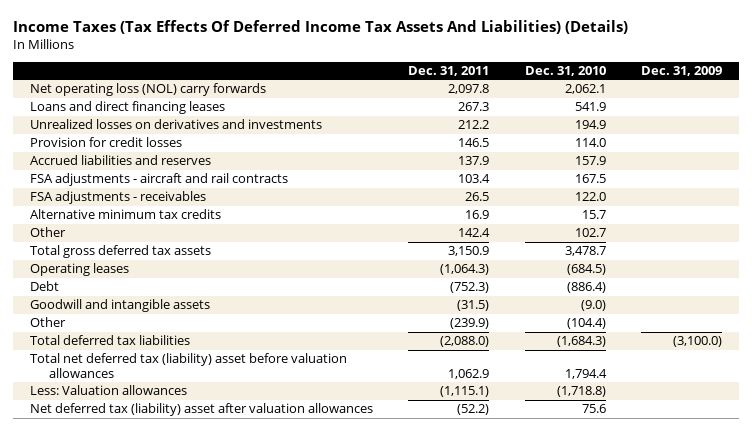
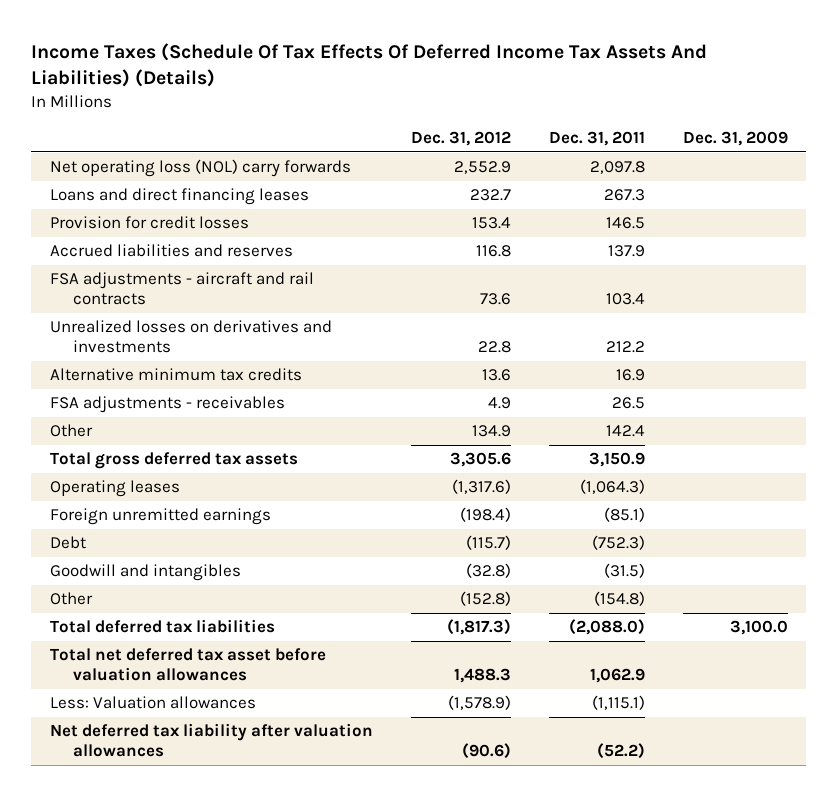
- Income Taxes (Tax Effects Of Deferred Income Tax Assets And Liabilities) (Details)
+ Income Taxes (Schedule Of Tax Effects Of Deferred Income Tax Assets And Liabilities) (Details)
- | Dec. 31, 2011 | Dec. 31, 2010 | Dec. 31, 2009
+ | Dec. 31, 2012 | Dec. 31, 2011 | Dec. 31, 2009
moved down: Unrealized losses on derivatives and investments | 22.8 | 212.2 |
moved down: FSA adjustments - receivables | 4.9 | 26.5 |
+ Foreign unremitted earnings | (198.4) | (85.1) |
- Goodwill and intangible assets | (31.5) | (9.0) |
- Other | (239.9) | (104.4) |
- Total deferred tax liabilities | (2,088.0) | (1,684.3) | (3,100.0)
- Total net deferred tax (liability) asset before valuation allowances | 1,062.9 | 1,794.4 |
+ Goodwill and intangibles | (32.8) | (31.5) |
+ Other | (152.8) | (154.8) |
+ Total deferred tax liabilities | (1,817.3) | (2,088.0) | 3,100.0
+ Total net deferred tax asset before valuation allowances | 1,488.3 | 1,062.9 |
- Net deferred tax (liability) asset after valuation allowances | (52.2) | 75.6 |
+ Net deferred tax liability after valuation allowances | (90.6) | (52.2) |

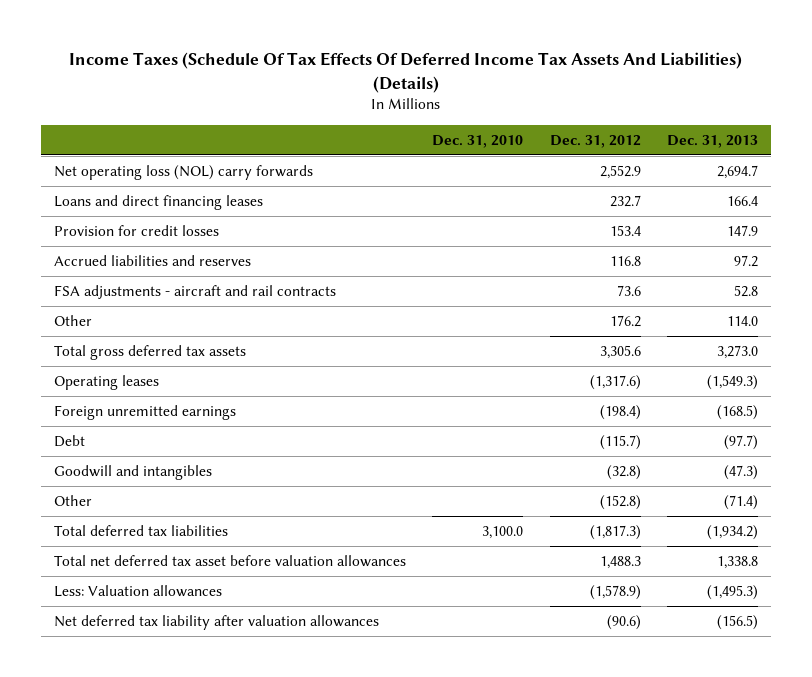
- | Dec. 31, 2012 | Dec. 31, 2011 | Dec. 31, 2009
+ | Dec. 31, 2010 | Dec. 31, 2012 | Dec. 31, 2013
- Unrealized losses on derivatives and investments | 22.8 | 212.2 |
- Alternative minimum tax credits | 13.6 | 16.9 |
- FSA adjustments - receivables | 4.9 | 26.5 |
- Other | 134.9 | 142.4 |
+ Other | | 176.2 | 114.0

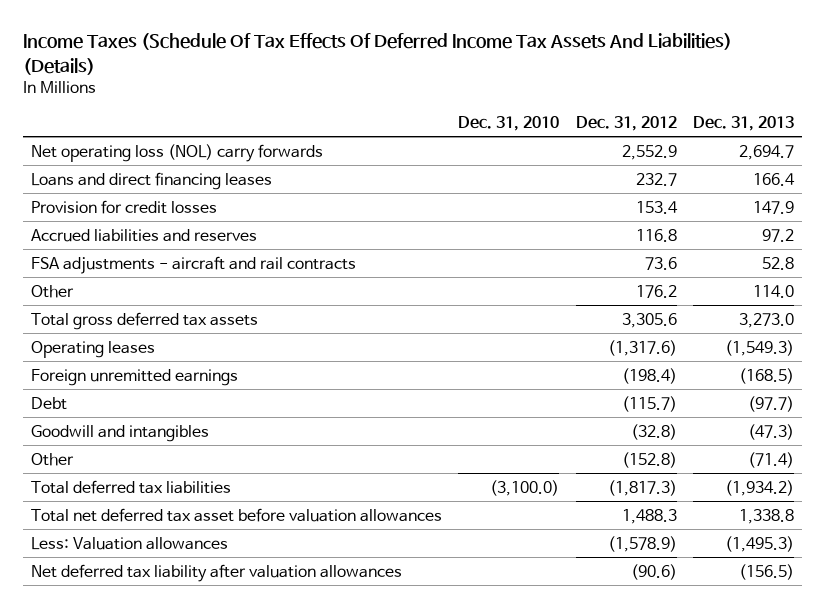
- Total deferred tax liabilities | 3,100.0 | (1,817.3) | (1,934.2)
+ Total deferred tax liabilities | (3,100.0) | (1,817.3) | (1,934.2)

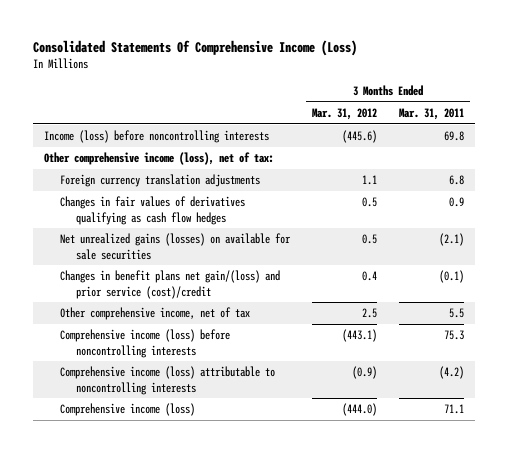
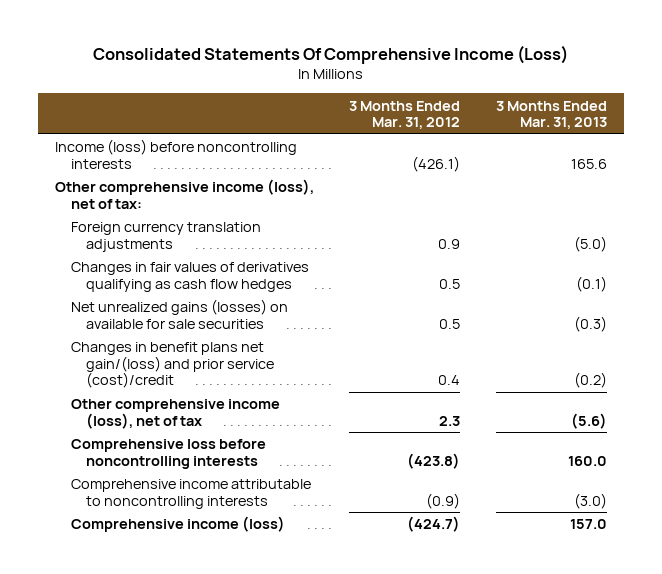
- | 3 Months Ended Mar. 31, 2012 | 3 Months Ended Mar. 31, 2011
+ | 3 Months Ended Mar. 31, 2012 | 3 Months Ended Mar. 31, 2013
- Income (loss) before noncontrolling interests | (445.6) | 69.8
+ Income (loss) before noncontrolling interests | (426.1) | 165.6
- Foreign currency translation adjustments | 1.1 | 6.8
+ Foreign currency translation adjustments | 0.9 | (5.0)
- Other comprehensive income, net of tax | 2.5 | 5.5
- Comprehensive income (loss) before noncontrolling interests | (443.1) | 75.3
- Comprehensive income (loss) attributable to noncontrolling interests | (0.9) | (4.2)
- Comprehensive income (loss) | (444.0) | 71.1
+ Other comprehensive income (loss), net of tax | 2.3 | (5.6)
+ Comprehensive loss before noncontrolling interests | (423.8) | 160.0
+ Comprehensive income attributable to noncontrolling interests | (0.9) | (3.0)
+ Comprehensive income (loss) | (424.7) | 157.0

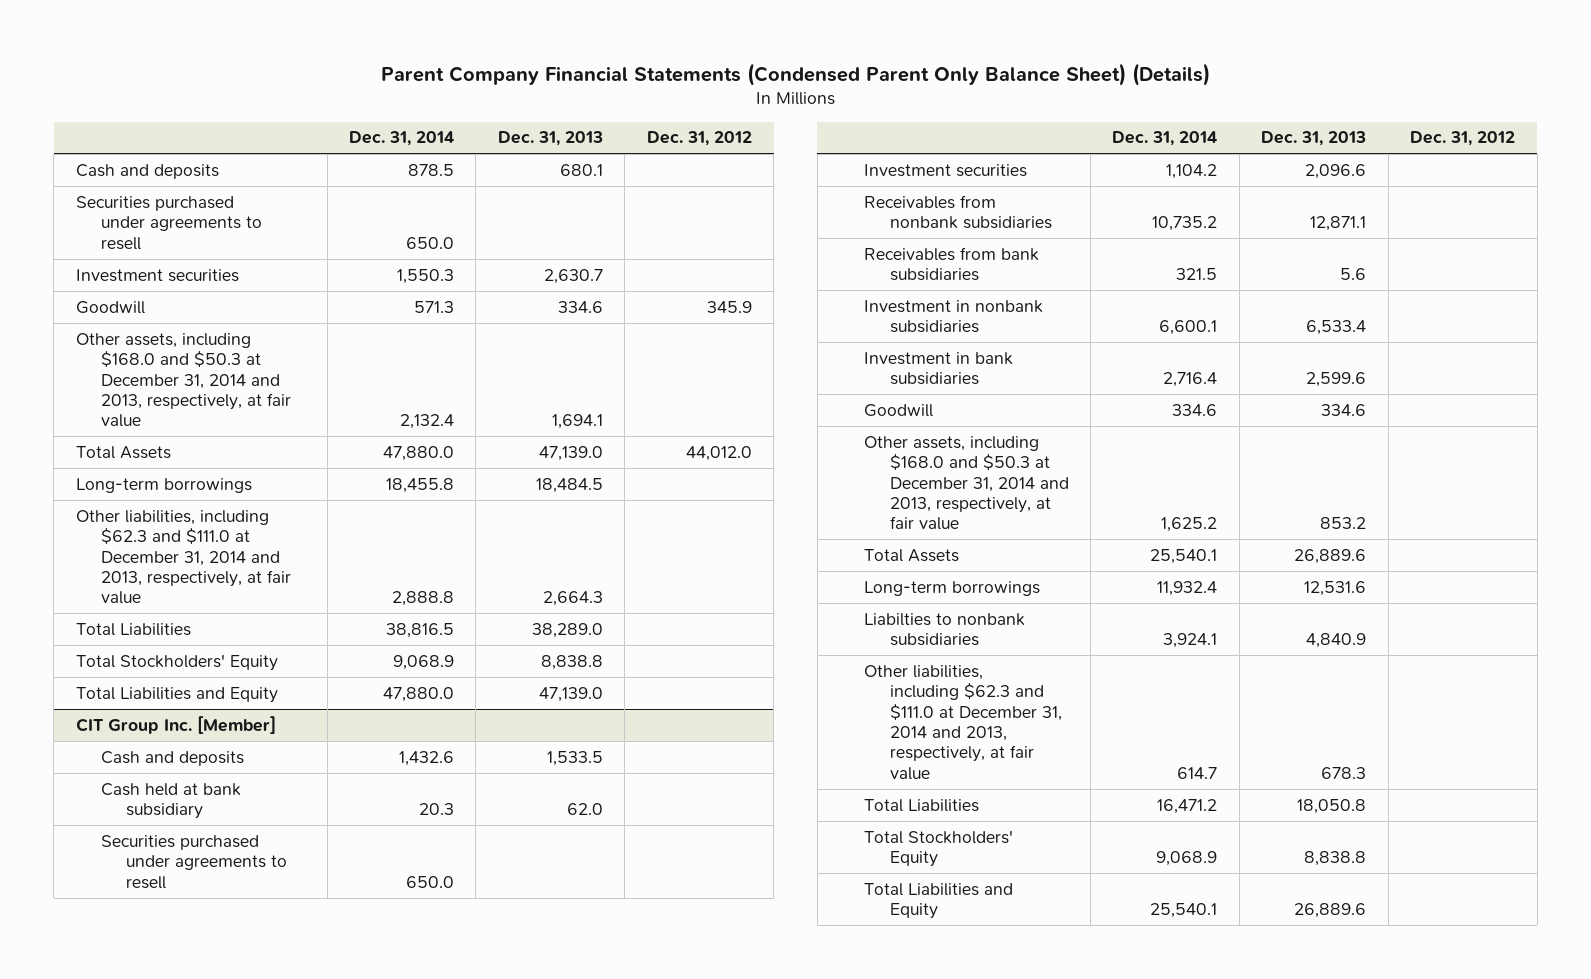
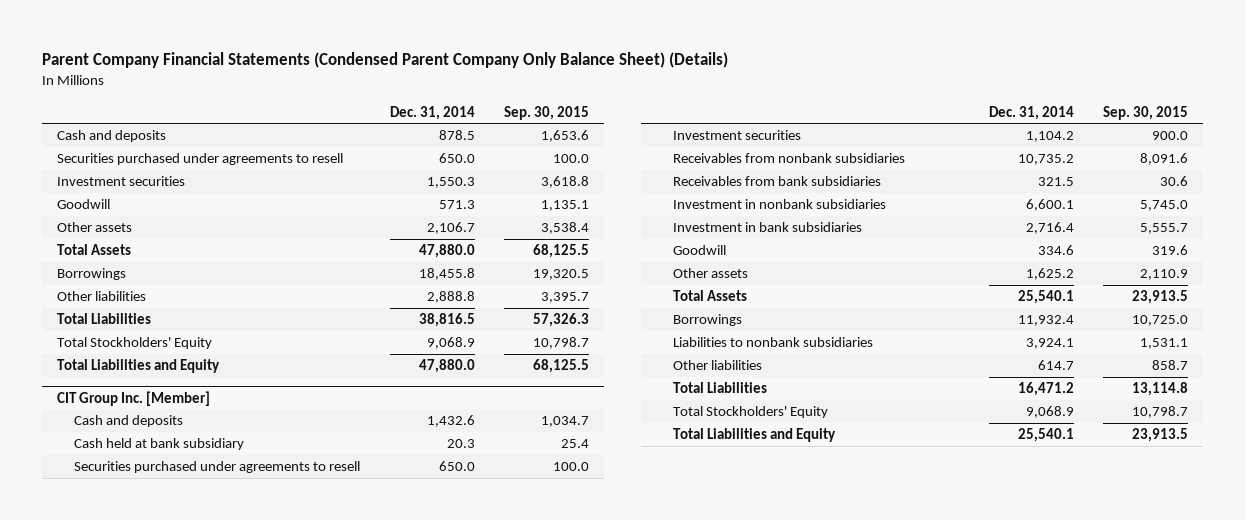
- Parent Company Financial Statements (Condensed Parent Only Balance Sheet) (Details)
+ Parent Company Financial Statements (Condensed Parent Company Only Balance Sheet) (Details)
- | Dec. 31, 2014 | Dec. 31, 2013 | Dec. 31, 2012
+ | Dec. 31, 2014 | Sep. 30, 2015
- Other assets, including $168.0 and $50.3 at December 31, 2014 and 2013, respectively, at fair value | 2,132.4 | 1,694.1 |
+ Other assets | 2,106.7 | 3,538.4
- Long-term borrowings | 18,455.8 | 18,484.5 |
- Other liabilities, including $62.3 and $111.0 at December 31, 2014 and 2013, respectively, at fair value | 2,888.8 | 2,664.3 |
+ Borrowings | 18,455.8 | 19,320.5
+ Other liabilities | 2,888.8 | 3,395.7
@ CIT Group Inc. [Member]
- Other assets, including $168.0 and $50.3 at December 31, 2014 and 2013, respectively, at fair value | 1,625.2 | 853.2 |
+ Other assets | 1,625.2 | 2,110.9
- Long-term borrowings | 11,932.4 | 12,531.6 |
- Liabilties to nonbank subsidiaries | 3,924.1 | 4,840.9 |
- Other liabilities, including $62.3 and $111.0 at December 31, 2014 and 2013, respectively, at fair value | 614.7 | 678.3 |
+ Borrowings | 11,932.4 | 10,725.0
+ Liabilities to nonbank subsidiaries | 3,924.1 | 1,531.1
+ Other liabilities | 614.7 | 858.7

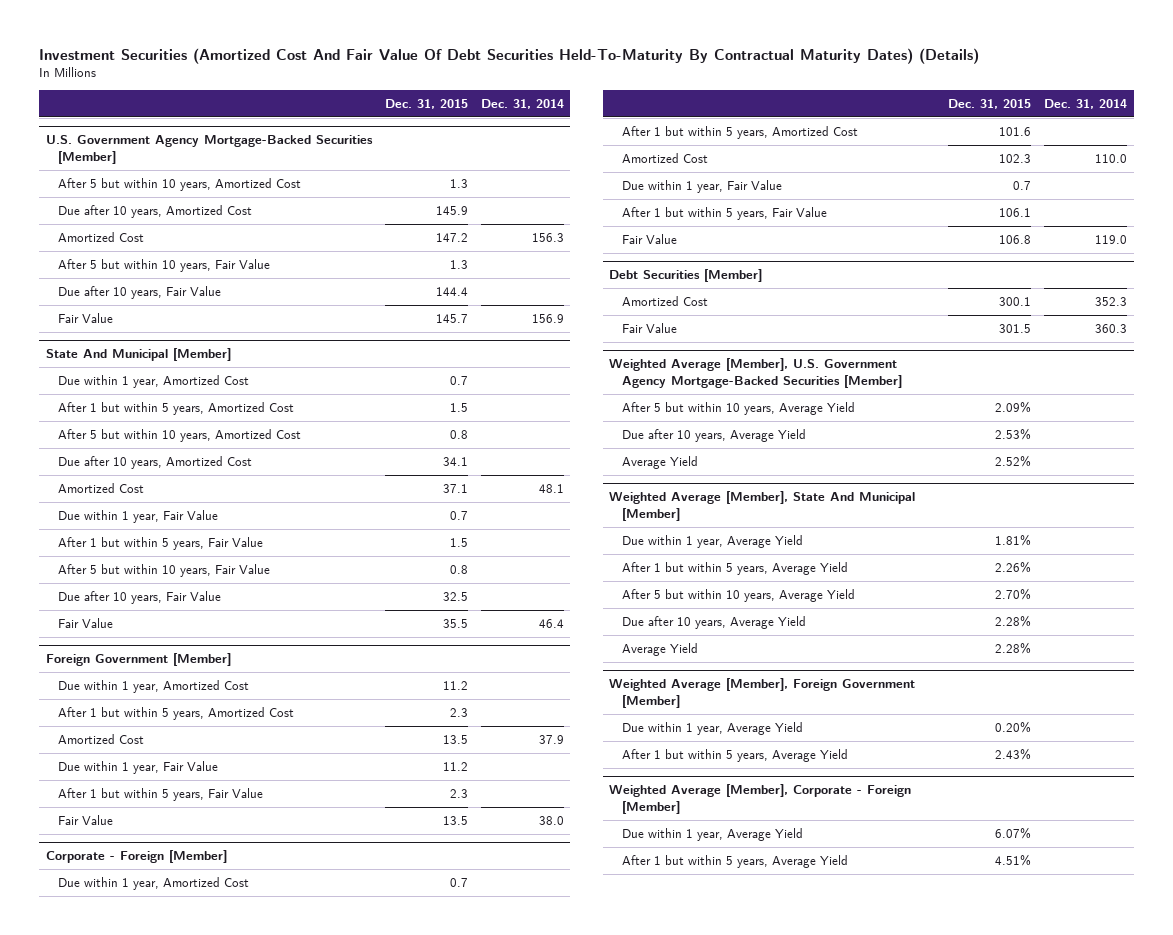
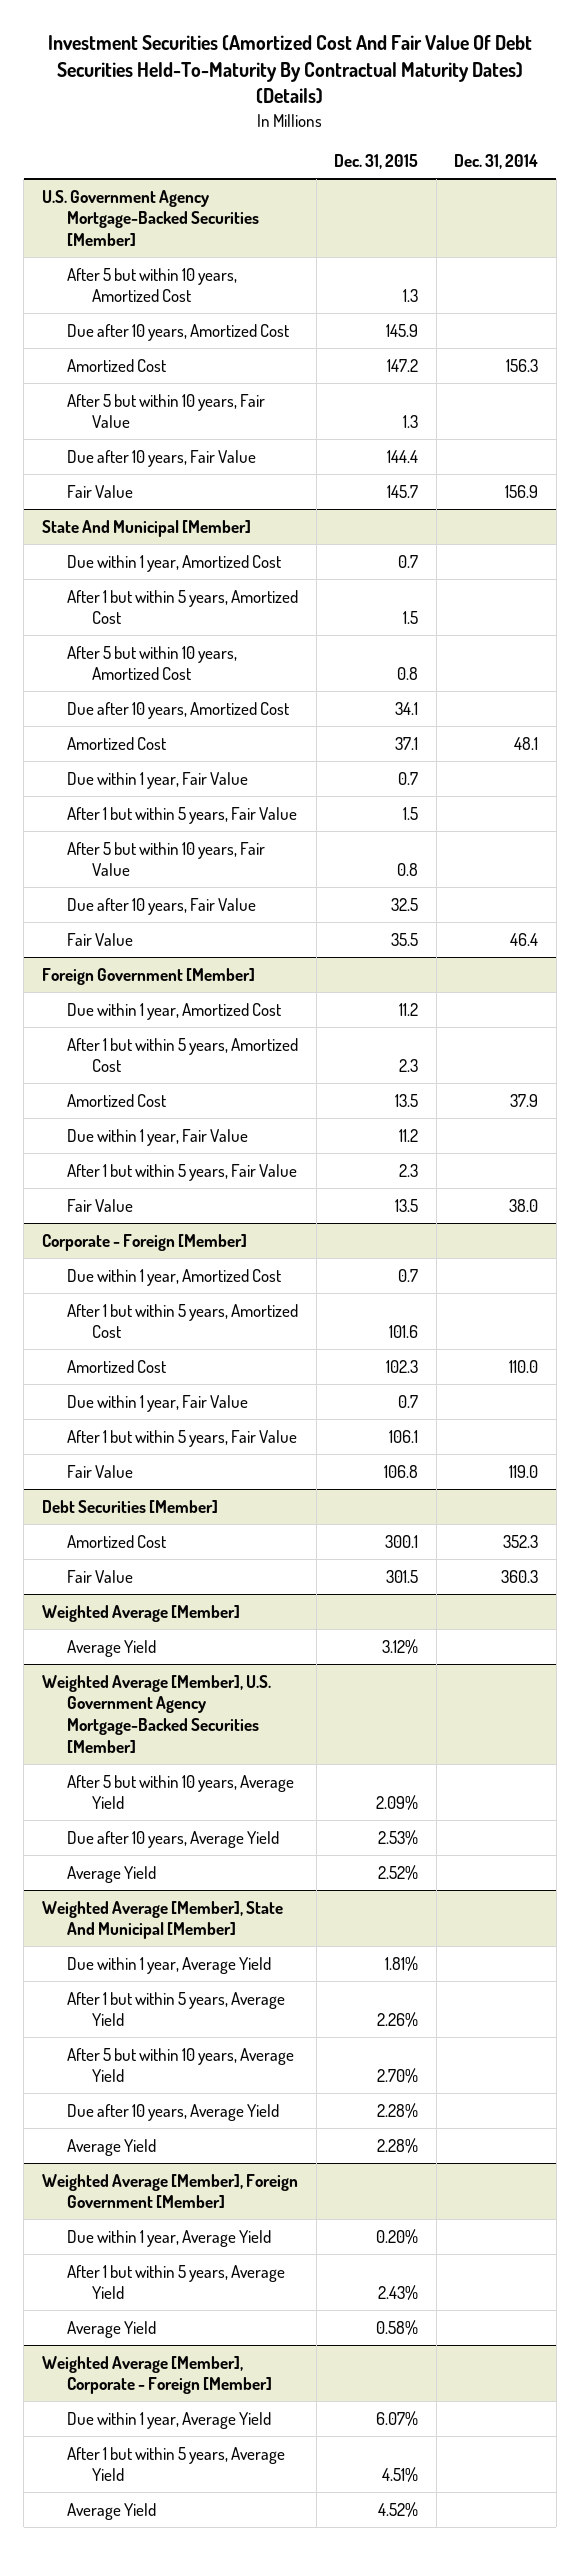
+ Weighted Average [Member]
+ Average Yield | 3.12% |
@ Weighted Average [Member], Foreign Government [Member]
+ Average Yield | 0.58% |
@ Weighted Average [Member], Corporate - Foreign [Member]
+ Average Yield | 4.52% |

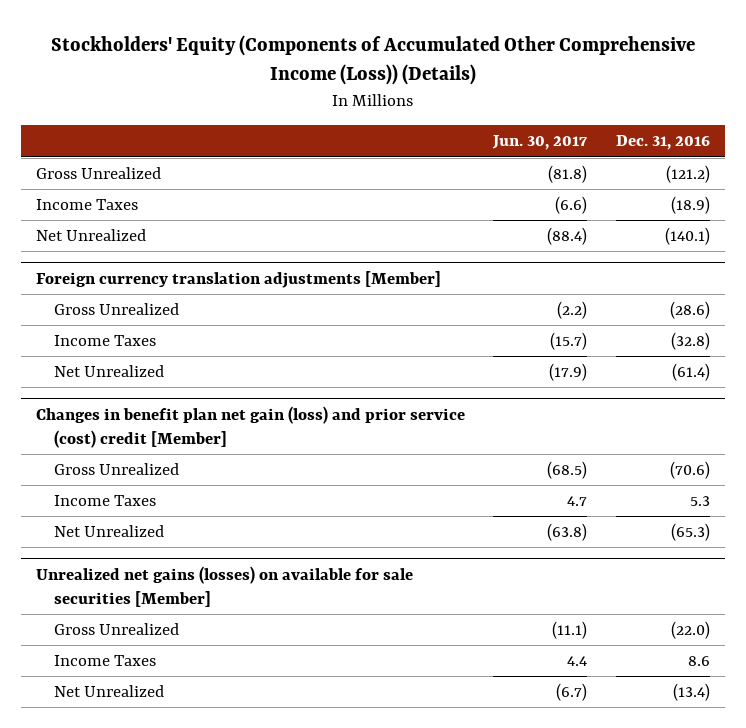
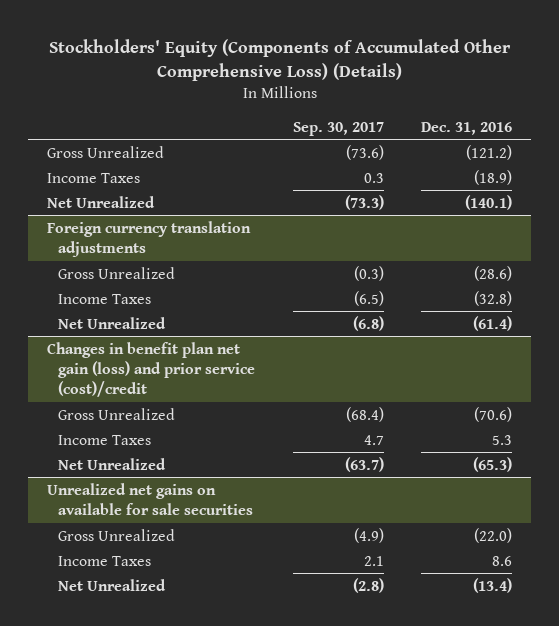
- Stockholders' Equity (Components of Accumulated Other Comprehensive Income (Loss)) (Details)
+ Stockholders' Equity (Components of Accumulated Other Comprehensive Loss) (Details)
- | Jun. 30, 2017 | Dec. 31, 2016
+ | Sep. 30, 2017 | Dec. 31, 2016
- Foreign currency translation adjustments [Member]
+ Foreign currency translation adjustments
- Changes in benefit plan net gain (loss) and prior service (cost) credit [Member]
+ Changes in benefit plan net gain (loss) and prior service (cost)/credit
- Unrealized net gains (losses) on available for sale securities [Member]
+ Unrealized net gains on available for sale securities

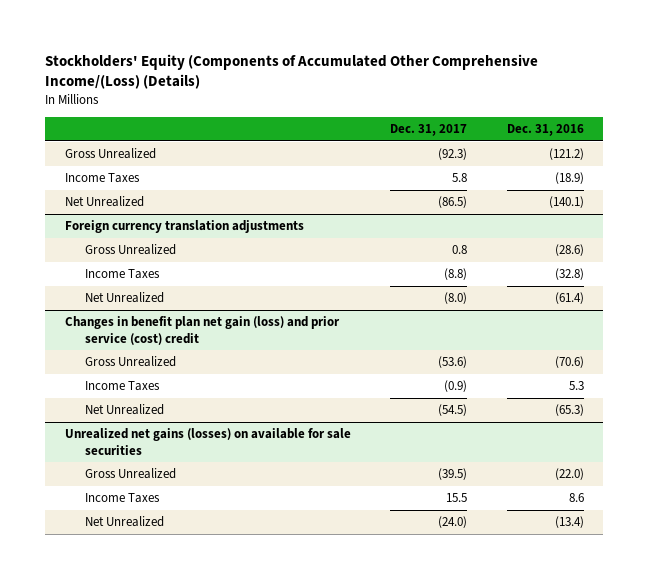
- Stockholders' Equity (Components of Accumulated Other Comprehensive Loss) (Details)
+ Stockholders' Equity (Components of Accumulated Other Comprehensive Income/(Loss) (Details)
- | Sep. 30, 2017 | Dec. 31, 2016
+ | Dec. 31, 2017 | Dec. 31, 2016
- Changes in benefit plan net gain (loss) and prior service (cost)/credit
+ Changes in benefit plan net gain (loss) and prior service (cost) credit
- Unrealized net gains on available for sale securities
+ Unrealized net gains (losses) on available for sale securities

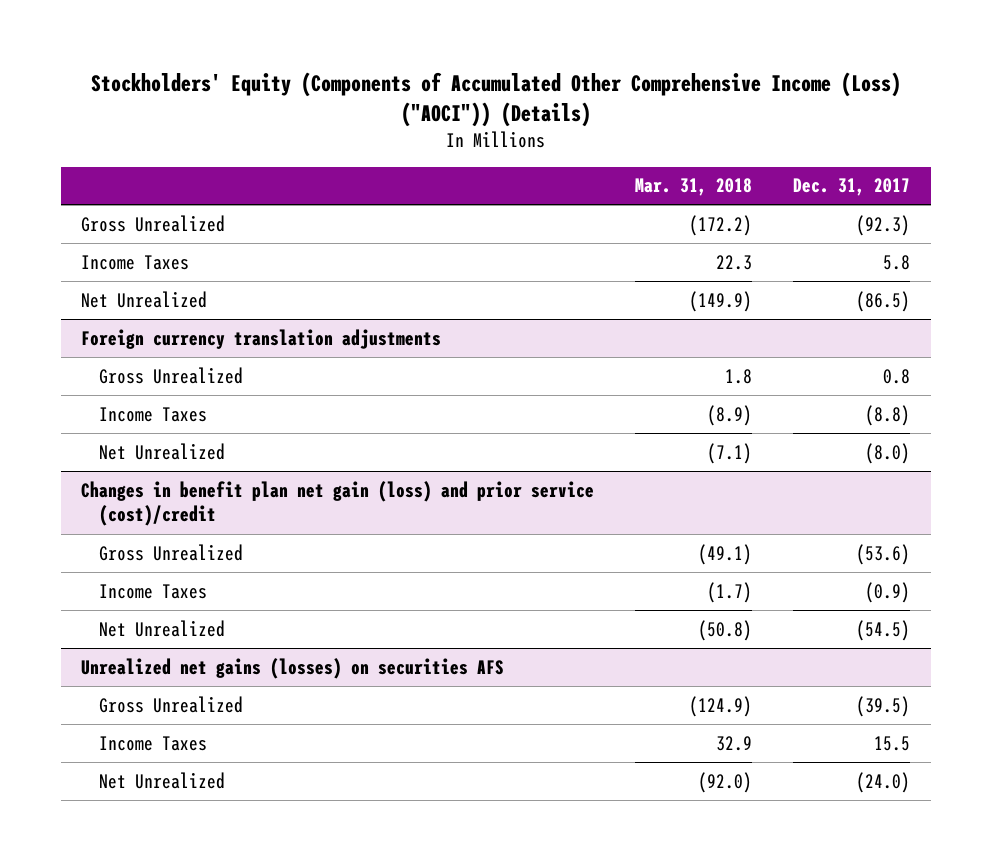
- Stockholders' Equity (Components of Accumulated Other Comprehensive Income/(Loss) (Details)
+ Stockholders' Equity (Components of Accumulated Other Comprehensive Income (Loss) ("AOCI")) (Details)
- | Dec. 31, 2017 | Dec. 31, 2016
+ | Mar. 31, 2018 | Dec. 31, 2017
- Changes in benefit plan net gain (loss) and prior service (cost) credit
+ Changes in benefit plan net gain (loss) and prior service (cost)/credit
- Unrealized net gains (losses) on available for sale securities
+ Unrealized net gains (losses) on securities AFS

